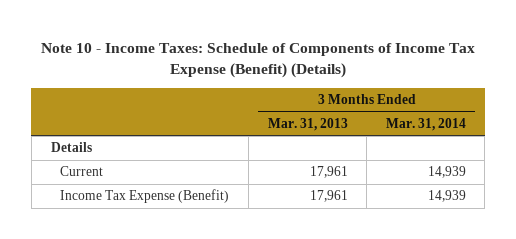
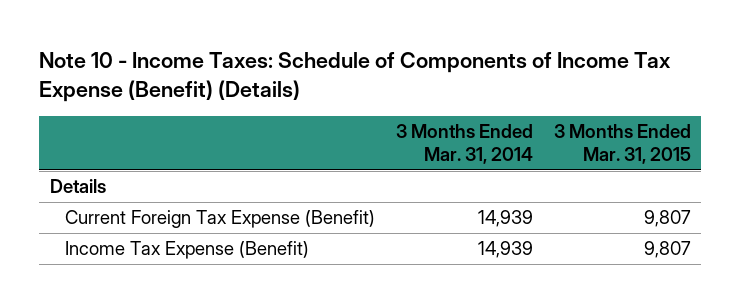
- | 3 Months Ended Mar. 31, 2013 | 3 Months Ended Mar. 31, 2014
+ | 3 Months Ended Mar. 31, 2014 | 3 Months Ended Mar. 31, 2015
- Current | 17,961 | 14,939
+ Current Foreign Tax Expense (Benefit) | 14,939 | 9,807

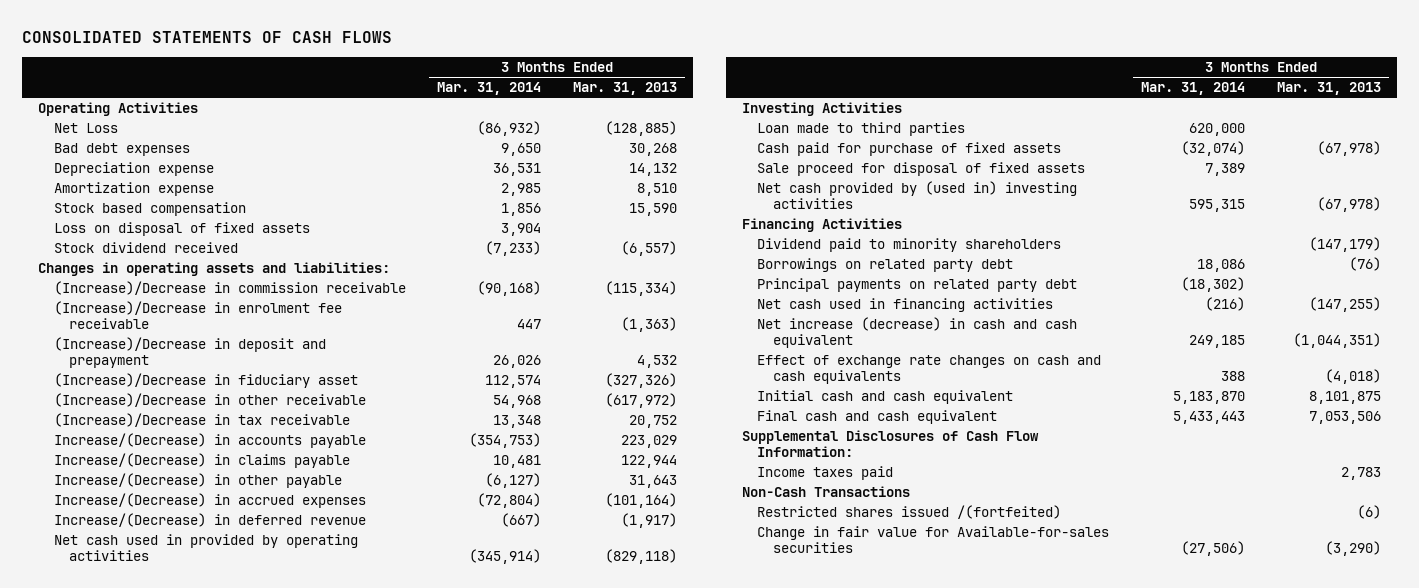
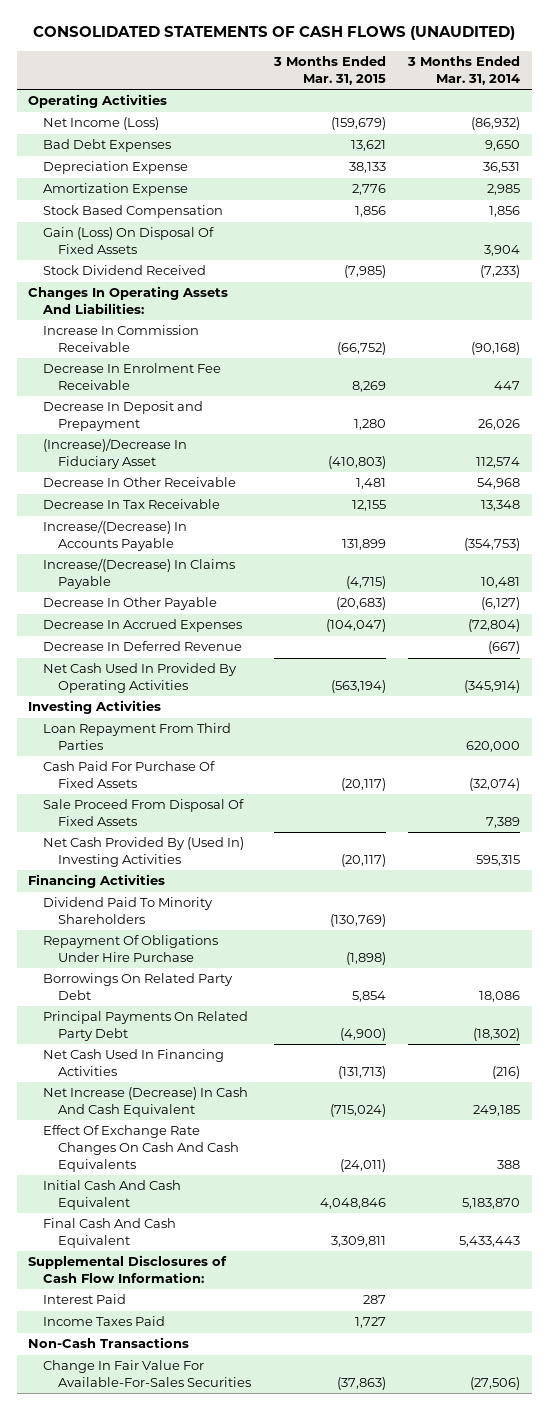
- CONSOLIDATED STATEMENTS OF CASH FLOWS
+ CONSOLIDATED STATEMENTS OF CASH FLOWS (UNAUDITED)
- | 3 Months Ended Mar. 31, 2014 | 3 Months Ended Mar. 31, 2013
+ | 3 Months Ended Mar. 31, 2015 | 3 Months Ended Mar. 31, 2014
- Net Loss | (86,932) | (128,885)
- Bad debt expenses | 9,650 | 30,268
- Depreciation expense | 36,531 | 14,132
- Amortization expense | 2,985 | 8,510
- Stock based compensation | 1,856 | 15,590
- Loss on disposal of fixed assets | 3,904 |
- Stock dividend received | (7,233) | (6,557)
- Changes in operating assets and liabilities:
- (Increase)/Decrease in commission receivable | (90,168) | (115,334)
- (Increase)/Decrease in enrolment fee receivable | 447 | (1,363)
- (Increase)/Decrease in deposit and prepayment | 26,026 | 4,532
- (Increase)/Decrease in fiduciary asset | 112,574 | (327,326)
- (Increase)/Decrease in other receivable | 54,968 | (617,972)
- (Increase)/Decrease in tax receivable | 13,348 | 20,752
- Increase/(Decrease) in accounts payable | (354,753) | 223,029
- Increase/(Decrease) in claims payable | 10,481 | 122,944
- Increase/(Decrease) in other payable | (6,127) | 31,643
- Increase/(Decrease) in accrued expenses | (72,804) | (101,164)
- Increase/(Decrease) in deferred revenue | (667) | (1,917)
- Net cash used in provided by operating activities | (345,914) | (829,118)
+ Net Income (Loss) | (159,679) | (86,932)
+ Bad Debt Expenses | 13,621 | 9,650
+ Depreciation Expense | 38,133 | 36,531
+ Amortization Expense | 2,776 | 2,985
+ Stock Based Compensation | 1,856 | 1,856
+ Gain (Loss) On Disposal Of Fixed Assets | | 3,904
+ Stock Dividend Received | (7,985) | (7,233)
+ Changes In Operating Assets And Liabilities:
+ Increase In Commission Receivable | (66,752) | (90,168)
+ Decrease In Enrolment Fee Receivable | 8,269 | 447
+ Decrease In Deposit and Prepayment | 1,280 | 26,026
+ (Increase)/Decrease In Fiduciary Asset | (410,803) | 112,574
+ Decrease In Other Receivable | 1,481 | 54,968
+ Decrease In Tax Receivable | 12,155 | 13,348
+ Increase/(Decrease) In Accounts Payable | 131,899 | (354,753)
+ Increase/(Decrease) In Claims Payable | (4,715) | 10,481
+ Decrease In Other Payable | (20,683) | (6,127)
+ Decrease In Accrued Expenses | (104,047) | (72,804)
+ Decrease In Deferred Revenue | | (667)
+ Net Cash Used In Provided By Operating Activities | (563,194) | (345,914)
- Loan made to third parties | 620,000 |
- Cash paid for purchase of fixed assets | (32,074) | (67,978)
- Sale proceed for disposal of fixed assets | 7,389 |
- Net cash provided by (used in) investing activities | 595,315 | (67,978)
+ Loan Repayment From Third Parties | | 620,000
+ Cash Paid For Purchase Of Fixed Assets | (20,117) | (32,074)
+ Sale Proceed From Disposal Of Fixed Assets | | 7,389
+ Net Cash Provided By (Used In) Investing Activities | (20,117) | 595,315
- Dividend paid to minority shareholders | | (147,179)
- Borrowings on related party debt | 18,086 | (76)
- Principal payments on related party debt | (18,302) |
- Net cash used in financing activities | (216) | (147,255)
- Net increase (decrease) in cash and cash equivalent | 249,185 | (1,044,351)
- Effect of exchange rate changes on cash and cash equivalents | 388 | (4,018)
- Initial cash and cash equivalent | 5,183,870 | 8,101,875
- Final cash and cash equivalent | 5,433,443 | 7,053,506
+ Dividend Paid To Minority Shareholders | (130,769) |
+ Repayment Of Obligations Under Hire Purchase | (1,898) |
+ Borrowings On Related Party Debt | 5,854 | 18,086
+ Principal Payments On Related Party Debt | (4,900) | (18,302)
+ Net Cash Used In Financing Activities | (131,713) | (216)
+ Net Increase (Decrease) In Cash And Cash Equivalent | (715,024) | 249,185
+ Effect Of Exchange Rate Changes On Cash And Cash Equivalents | (24,011) | 388
+ Initial Cash And Cash Equivalent | 4,048,846 | 5,183,870
+ Final Cash And Cash Equivalent | 3,309,811 | 5,433,443
- Income taxes paid | | 2,783
+ Interest Paid | 287 |
+ Income Taxes Paid | 1,727 |
- Restricted shares issued /(fortfeited) | | (6)
- Change in fair value for Available-for-sales securities | (27,506) | (3,290)
+ Change In Fair Value For Available-For-Sales Securities | (37,863) | (27,506)

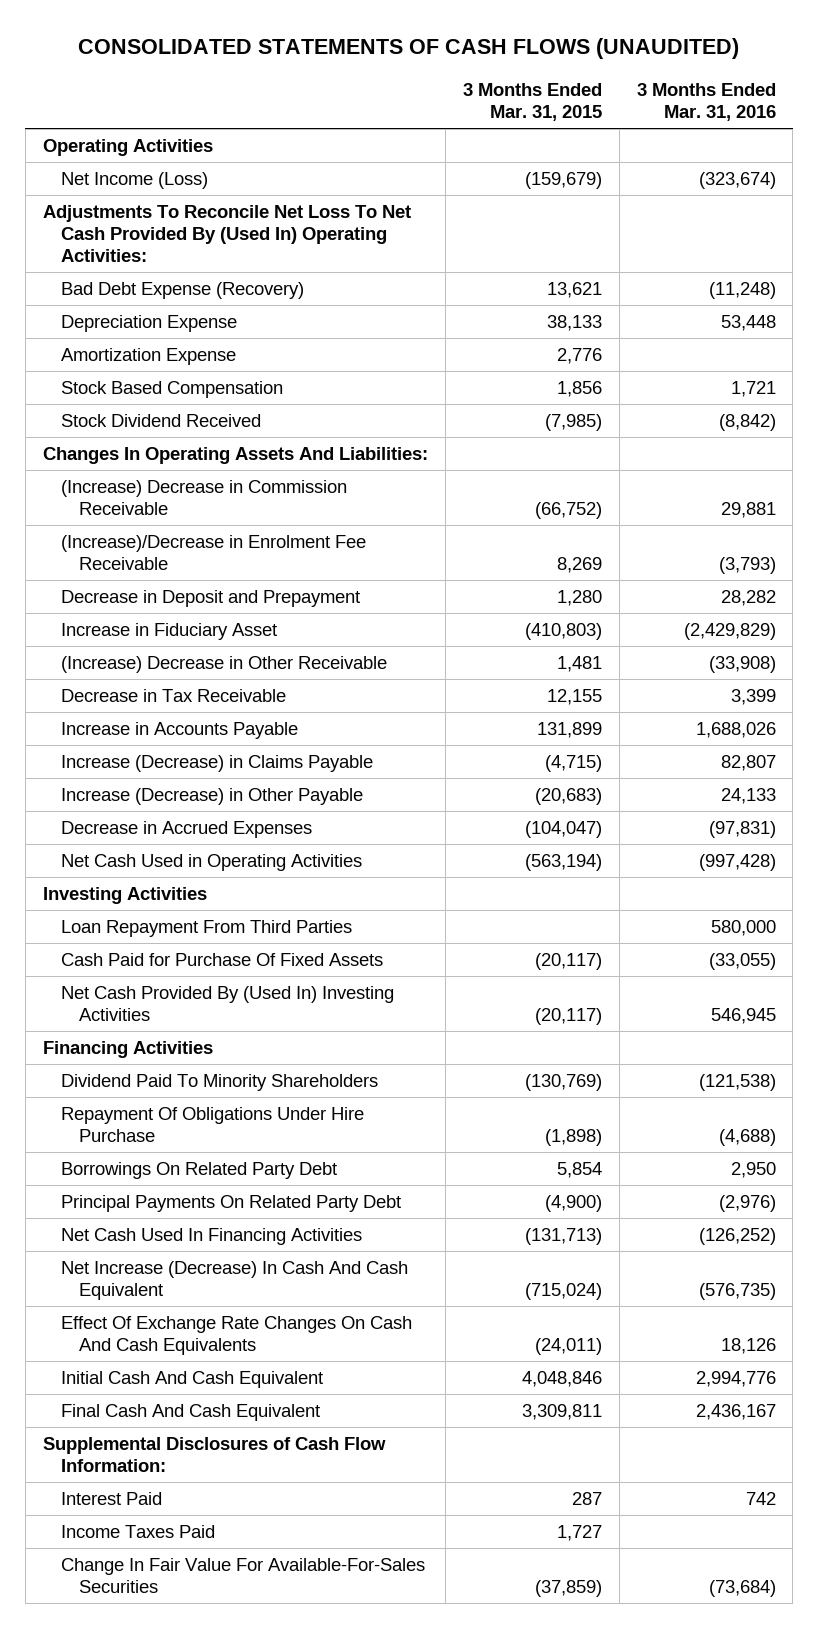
- | 3 Months Ended Mar. 31, 2015 | 3 Months Ended Mar. 31, 2014
+ | 3 Months Ended Mar. 31, 2015 | 3 Months Ended Mar. 31, 2016
- Bad Debt Expenses | 13,621 | 9,650
+ Adjustments To Reconcile Net Loss To Net Cash Provided By (Used In) Operating Activities:
+ Bad Debt Expense (Recovery) | 13,621 | (11,248)
- Gain (Loss) On Disposal Of Fixed Assets | | 3,904
- Increase In Commission Receivable | (66,752) | (90,168)
- Decrease In Enrolment Fee Receivable | 8,269 | 447
- Decrease In Deposit and Prepayment | 1,280 | 26,026
- (Increase)/Decrease In Fiduciary Asset | (410,803) | 112,574
- Decrease In Other Receivable | 1,481 | 54,968
- Decrease In Tax Receivable | 12,155 | 13,348
- Increase/(Decrease) In Accounts Payable | 131,899 | (354,753)
- Increase/(Decrease) In Claims Payable | (4,715) | 10,481
- Decrease In Other Payable | (20,683) | (6,127)
- Decrease In Accrued Expenses | (104,047) | (72,804)
- Decrease In Deferred Revenue | | (667)
- Net Cash Used In Provided By Operating Activities | (563,194) | (345,914)
+ (Increase) Decrease in Commission Receivable | (66,752) | 29,881
+ (Increase)/Decrease in Enrolment Fee Receivable | 8,269 | (3,793)
+ Decrease in Deposit and Prepayment | 1,280 | 28,282
+ Increase in Fiduciary Asset | (410,803) | (2,429,829)
+ (Increase) Decrease in Other Receivable | 1,481 | (33,908)
+ Decrease in Tax Receivable | 12,155 | 3,399
+ Increase in Accounts Payable | 131,899 | 1,688,026
+ Increase (Decrease) in Claims Payable | (4,715) | 82,807
+ Increase (Decrease) in Other Payable | (20,683) | 24,133
+ Decrease in Accrued Expenses | (104,047) | (97,831)
+ Net Cash Used in Operating Activities | (563,194) | (997,428)
- Cash Paid For Purchase Of Fixed Assets | (20,117) | (32,074)
- Sale Proceed From Disposal Of Fixed Assets | | 7,389
+ Cash Paid for Purchase Of Fixed Assets | (20,117) | (33,055)
- Non-Cash Transactions
- Change In Fair Value For Available-For-Sales Securities | (37,863) | (27,506)
+ Change In Fair Value For Available-For-Sales Securities | (37,859) | (73,684)

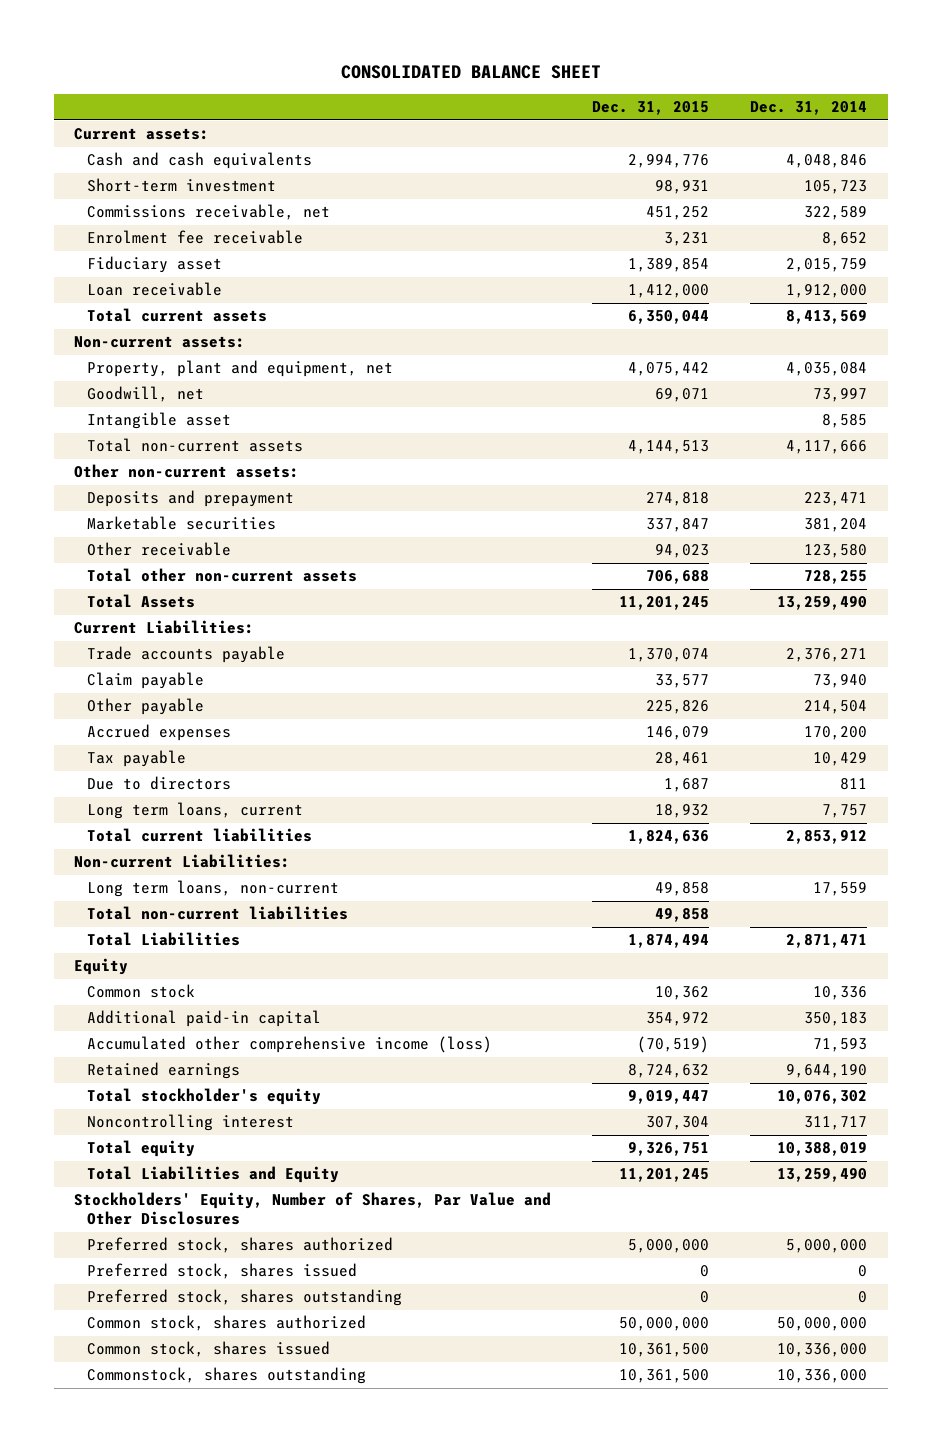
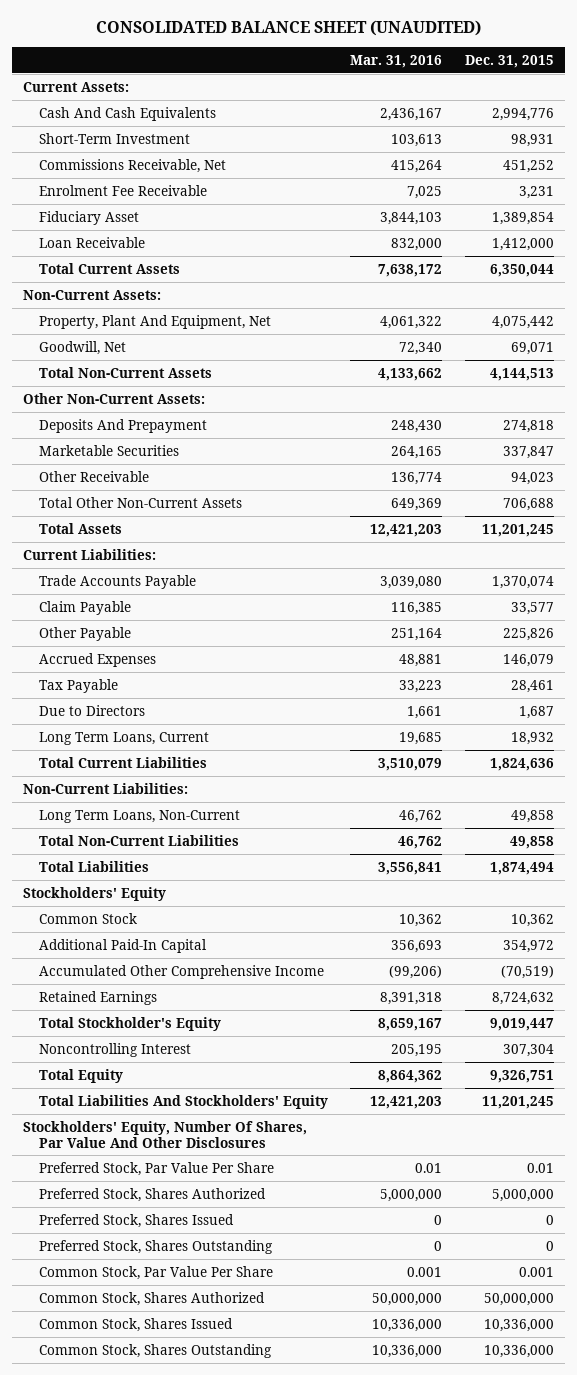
- CONSOLIDATED BALANCE SHEET
+ CONSOLIDATED BALANCE SHEET (UNAUDITED)
- | Dec. 31, 2015 | Dec. 31, 2014
+ | Mar. 31, 2016 | Dec. 31, 2015
- Current assets:
- Cash and cash equivalents | 2,994,776 | 4,048,846
- Short-term investment | 98,931 | 105,723
- Commissions receivable, net | 451,252 | 322,589
- Enrolment fee receivable | 3,231 | 8,652
- Fiduciary asset | 1,389,854 | 2,015,759
- Loan receivable | 1,412,000 | 1,912,000
- Total current assets | 6,350,044 | 8,413,569
- Non-current assets:
- Property, plant and equipment, net | 4,075,442 | 4,035,084
- Goodwill, net | 69,071 | 73,997
- Intangible asset | | 8,585
- Total non-current assets | 4,144,513 | 4,117,666
- Other non-current assets:
- Deposits and prepayment | 274,818 | 223,471
- Marketable securities | 337,847 | 381,204
- Other receivable | 94,023 | 123,580
- Total other non-current assets | 706,688 | 728,255
+ Current Assets:
+ Cash And Cash Equivalents | 2,436,167 | 2,994,776
+ Short-Term Investment | 103,613 | 98,931
+ Commissions Receivable, Net | 415,264 | 451,252
+ Enrolment Fee Receivable | 7,025 | 3,231
+ Fiduciary Asset | 3,844,103 | 1,389,854
+ Loan Receivable | 832,000 | 1,412,000
+ Total Current Assets | 7,638,172 | 6,350,044
+ Non-Current Assets:
+ Property, Plant And Equipment, Net | 4,061,322 | 4,075,442
+ Goodwill, Net | 72,340 | 69,071
+ Total Non-Current Assets | 4,133,662 | 4,144,513
+ Other Non-Current Assets:
+ Deposits And Prepayment | 248,430 | 274,818
+ Marketable Securities | 264,165 | 337,847
+ Other Receivable | 136,774 | 94,023
+ Total Other Non-Current Assets | 649,369 | 706,688
- Trade accounts payable | 1,370,074 | 2,376,271
- Claim payable | 33,577 | 73,940
- Other payable | 225,826 | 214,504
- Accrued expenses | 146,079 | 170,200
- Tax payable | 28,461 | 10,429
- Due to directors | 1,687 | 811
- Long term loans, current | 18,932 | 7,757
- Total current liabilities | 1,824,636 | 2,853,912
- Non-current Liabilities:
- Long term loans, non-current | 49,858 | 17,559
- Total non-current liabilities | 49,858 |
+ Trade Accounts Payable | 3,039,080 | 1,370,074
+ Claim Payable | 116,385 | 33,577
+ Other Payable | 251,164 | 225,826
+ Accrued Expenses | 48,881 | 146,079
+ Tax Payable | 33,223 | 28,461
+ Due to Directors | 1,661 | 1,687
+ Long Term Loans, Current | 19,685 | 18,932
+ Total Current Liabilities | 3,510,079 | 1,824,636
+ Non-Current Liabilities:
+ Long Term Loans, Non-Current | 46,762 | 49,858
+ Total Non-Current Liabilities | 46,762 | 49,858
- Equity
- Common stock | 10,362 | 10,336
- Additional paid-in capital | 354,972 | 350,183
- Accumulated other comprehensive income (loss) | (70,519) | 71,593
- Retained earnings | 8,724,632 | 9,644,190
- Total stockholder's equity | 9,019,447 | 10,076,302
- Noncontrolling interest | 307,304 | 311,717
- Total equity | 9,326,751 | 10,388,019
- Total Liabilities and Equity | 11,201,245 | 13,259,490
- Stockholders' Equity, Number of Shares, Par Value and Other Disclosures
- Preferred stock, shares authorized | 5,000,000 | 5,000,000
- Preferred stock, shares issued | 0 | 0
- Preferred stock, shares outstanding | 0 | 0
- Common stock, shares authorized | 50,000,000 | 50,000,000
- Common stock, shares issued | 10,361,500 | 10,336,000
- Commonstock, shares outstanding | 10,361,500 | 10,336,000
+ Stockholders' Equity
+ Common Stock | 10,362 | 10,362
+ Additional Paid-In Capital | 356,693 | 354,972
+ Accumulated Other Comprehensive Income | (99,206) | (70,519)
+ Retained Earnings | 8,391,318 | 8,724,632
+ Total Stockholder's Equity | 8,659,167 | 9,019,447
+ Noncontrolling Interest | 205,195 | 307,304
+ Total Equity | 8,864,362 | 9,326,751
+ Total Liabilities And Stockholders' Equity | 12,421,203 | 11,201,245
+ Stockholders' Equity, Number Of Shares, Par Value And Other Disclosures
+ Preferred Stock, Par Value Per Share | 0.01 | 0.01
+ Preferred Stock, Shares Authorized | 5,000,000 | 5,000,000
+ Preferred Stock, Shares Issued | 0 | 0
+ Preferred Stock, Shares Outstanding | 0 | 0
+ Common Stock, Par Value Per Share | 0.001 | 0.001
+ Common Stock, Shares Authorized | 50,000,000 | 50,000,000
+ Common Stock, Shares Issued | 10,336,000 | 10,336,000
+ Common Stock, Shares Outstanding | 10,336,000 | 10,336,000

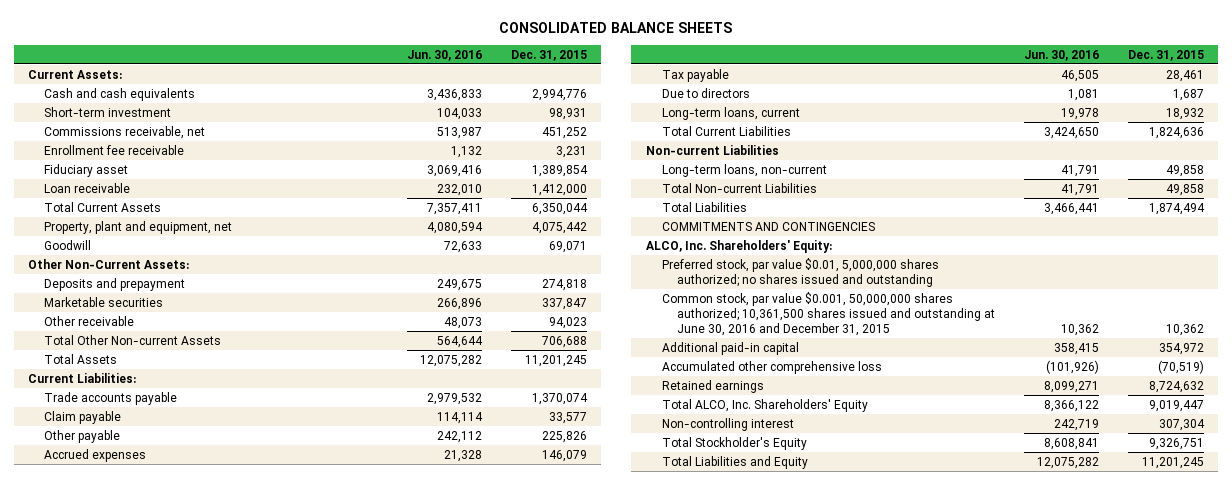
- CONSOLIDATED BALANCE SHEET (UNAUDITED)
+ CONSOLIDATED BALANCE SHEETS
- | Mar. 31, 2016 | Dec. 31, 2015
+ | Jun. 30, 2016 | Dec. 31, 2015
- Cash And Cash Equivalents | 2,436,167 | 2,994,776
- Short-Term Investment | 103,613 | 98,931
- Commissions Receivable, Net | 415,264 | 451,252
- Enrolment Fee Receivable | 7,025 | 3,231
- Fiduciary Asset | 3,844,103 | 1,389,854
- Loan Receivable | 832,000 | 1,412,000
+ Cash and cash equivalents | 3,436,833 | 2,994,776
+ Short-term investment | 104,033 | 98,931
+ Commissions receivable, net | 513,987 | 451,252
+ Enrollment fee receivable | 1,132 | 3,231
+ Fiduciary asset | 3,069,416 | 1,389,854
+ Loan receivable | 232,010 | 1,412,000
- Non-Current Assets:
- Property, Plant And Equipment, Net | 4,061,322 | 4,075,442
- Goodwill, Net | 72,340 | 69,071
- Total Non-Current Assets | 4,133,662 | 4,144,513
+ Property, plant and equipment, net | 4,080,594 | 4,075,442
+ Goodwill | 72,633 | 69,071
- Deposits And Prepayment | 248,430 | 274,818
- Marketable Securities | 264,165 | 337,847
- Other Receivable | 136,774 | 94,023
- Total Other Non-Current Assets | 649,369 | 706,688
+ Deposits and prepayment | 249,675 | 274,818
+ Marketable securities | 266,896 | 337,847
+ Other receivable | 48,073 | 94,023
+ Total Other Non-current Assets | 564,644 | 706,688
- Trade Accounts Payable | 3,039,080 | 1,370,074
- Claim Payable | 116,385 | 33,577
- Other Payable | 251,164 | 225,826
- Accrued Expenses | 48,881 | 146,079
- Tax Payable | 33,223 | 28,461
- Due to Directors | 1,661 | 1,687
- Long Term Loans, Current | 19,685 | 18,932
+ Trade accounts payable | 2,979,532 | 1,370,074
+ Claim payable | 114,114 | 33,577
+ Other payable | 242,112 | 225,826
+ Accrued expenses | 21,328 | 146,079
+ Tax payable | 46,505 | 28,461
+ Due to directors | 1,081 | 1,687
+ Long-term loans, current | 19,978 | 18,932
- Non-Current Liabilities:
- Long Term Loans, Non-Current | 46,762 | 49,858
- Total Non-Current Liabilities | 46,762 | 49,858
+ Non-current Liabilities
+ Long-term loans, non-current | 41,791 | 49,858
+ Total Non-current Liabilities | 41,791 | 49,858
- Stockholders' Equity
- Common Stock | 10,362 | 10,362
- Additional Paid-In Capital | 356,693 | 354,972
- Accumulated Other Comprehensive Income | (99,206) | (70,519)
- Retained Earnings | 8,391,318 | 8,724,632
- Total Stockholder's Equity | 8,659,167 | 9,019,447
- Noncontrolling Interest | 205,195 | 307,304
- Total Equity | 8,864,362 | 9,326,751
- Total Liabilities And Stockholders' Equity | 12,421,203 | 11,201,245
- Stockholders' Equity, Number Of Shares, Par Value And Other Disclosures
- Preferred Stock, Par Value Per Share | 0.01 | 0.01
- Preferred Stock, Shares Authorized | 5,000,000 | 5,000,000
- Preferred Stock, Shares Issued | 0 | 0
- Preferred Stock, Shares Outstanding | 0 | 0
- Common Stock, Par Value Per Share | 0.001 | 0.001
- Common Stock, Shares Authorized | 50,000,000 | 50,000,000
- Common Stock, Shares Issued | 10,336,000 | 10,336,000
- Common Stock, Shares Outstanding | 10,336,000 | 10,336,000
+ COMMITMENTS AND CONTINGENCIES
+ ALCO, Inc. Shareholders' Equity:
+ Preferred stock, par value $0.01, 5,000,000 shares authorized; no shares issued and outstanding
+ Common stock, par value $0.001, 50,000,000 shares authorized; 10,361,500 shares issued and outstanding at June 30, 2016 and December 31, 2015 | 10,362 | 10,362
+ Additional paid-in capital | 358,415 | 354,972
+ Accumulated other comprehensive loss | (101,926) | (70,519)
+ Retained earnings | 8,099,271 | 8,724,632
+ Total ALCO, Inc. Shareholders' Equity | 8,366,122 | 9,019,447
+ Non-controlling interest | 242,719 | 307,304
+ Total Stockholder's Equity | 8,608,841 | 9,326,751
+ Total Liabilities and Equity | 12,075,282 | 11,201,245

